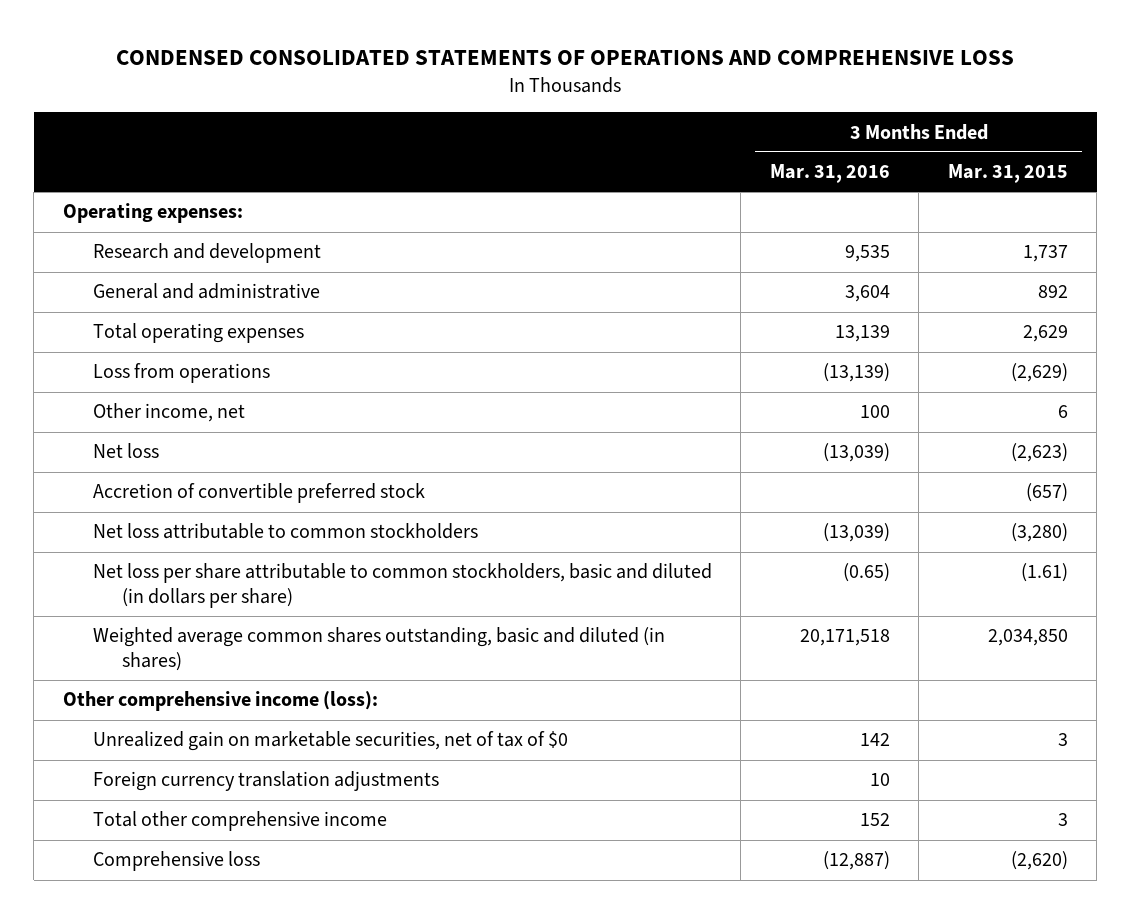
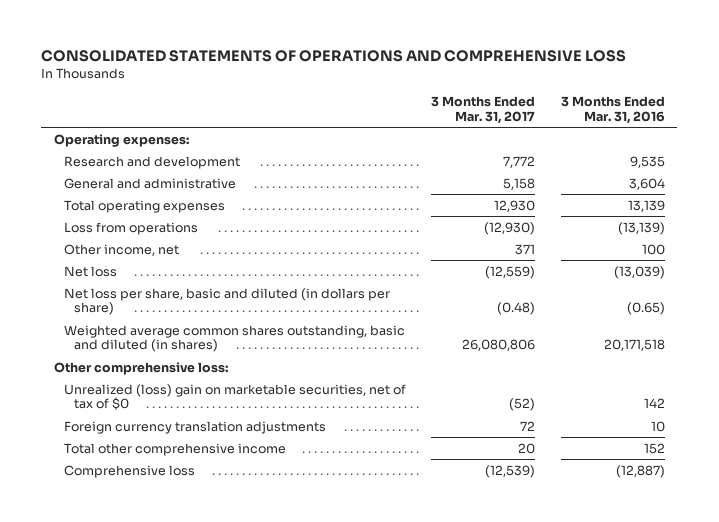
- CONDENSED CONSOLIDATED STATEMENTS OF OPERATIONS AND COMPREHENSIVE LOSS
+ CONSOLIDATED STATEMENTS OF OPERATIONS AND COMPREHENSIVE LOSS
- | 3 Months Ended Mar. 31, 2016 | 3 Months Ended Mar. 31, 2015
+ | 3 Months Ended Mar. 31, 2017 | 3 Months Ended Mar. 31, 2016
- Accretion of convertible preferred stock | | (657)
- Net loss attributable to common stockholders | (13,039) | (3,280)
- Net loss per share attributable to common stockholders, basic and diluted (in dollars per share) | (0.65) | (1.61)
+ Net loss per share, basic and diluted (in dollars per share) | (0.48) | (0.65)
- Other comprehensive income (loss):
- Unrealized gain on marketable securities, net of tax of $0 | 142 | 3
+ Other comprehensive loss:
+ Unrealized (loss) gain on marketable securities, net of tax of $0 | (52) | 142

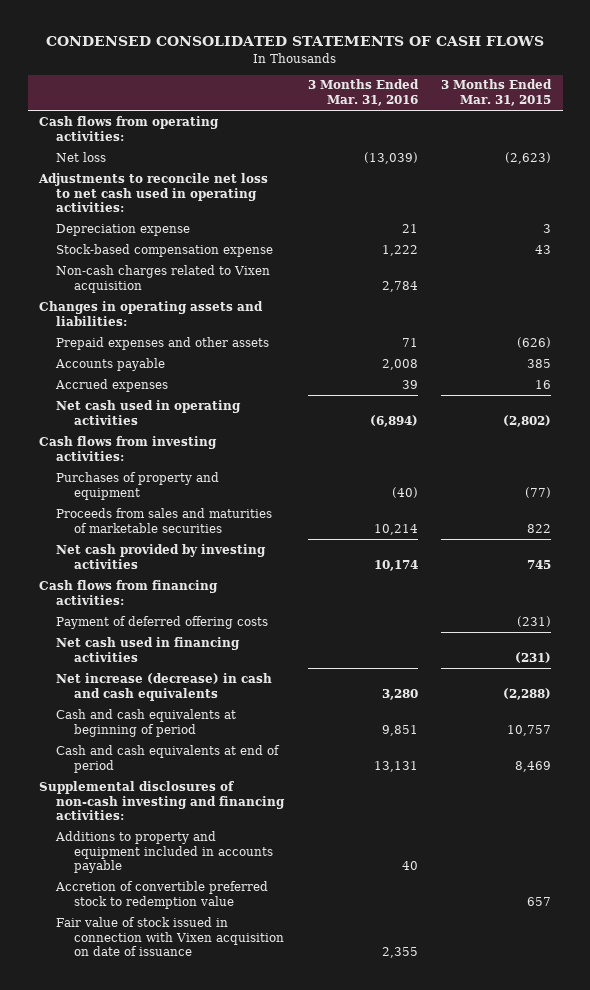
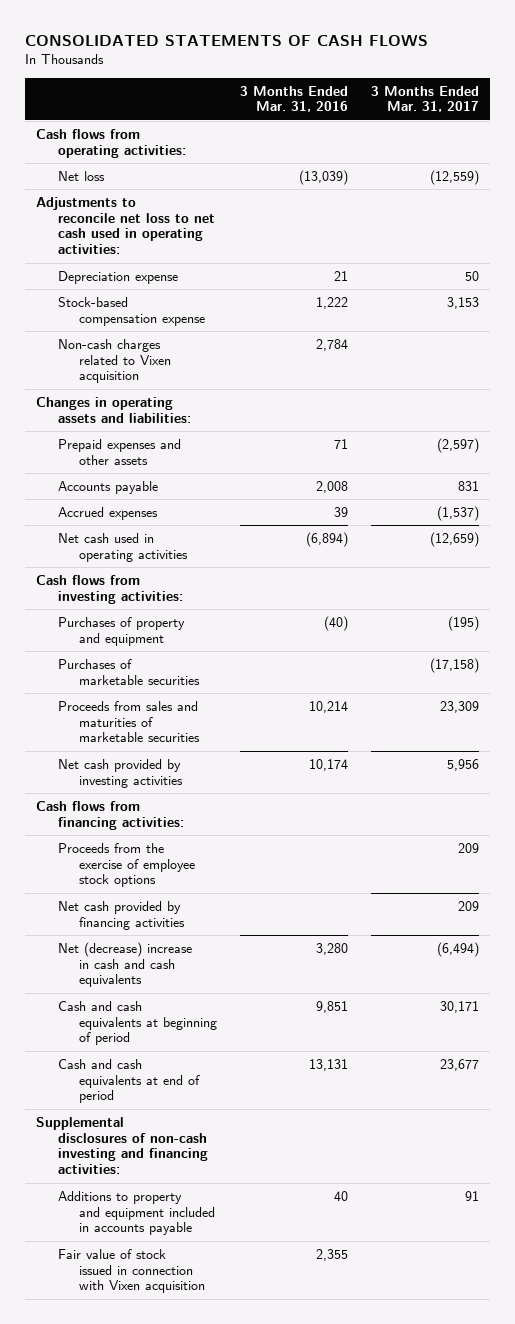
- CONDENSED CONSOLIDATED STATEMENTS OF CASH FLOWS
+ CONSOLIDATED STATEMENTS OF CASH FLOWS
- | 3 Months Ended Mar. 31, 2016 | 3 Months Ended Mar. 31, 2015
+ | 3 Months Ended Mar. 31, 2016 | 3 Months Ended Mar. 31, 2017
+ Purchases of marketable securities | | (17,158)
- Payment of deferred offering costs | | (231)
- Net cash used in financing activities | | (231)
- Net increase (decrease) in cash and cash equivalents | 3,280 | (2,288)
+ Proceeds from the exercise of employee stock options | | 209
+ Net cash provided by financing activities | | 209
+ Net (decrease) increase in cash and cash equivalents | 3,280 | (6,494)
- Accretion of convertible preferred stock to redemption value | | 657
- Fair value of stock issued in connection with Vixen acquisition on date of issuance | 2,355 |
+ Fair value of stock issued in connection with Vixen acquisition | 2,355 |

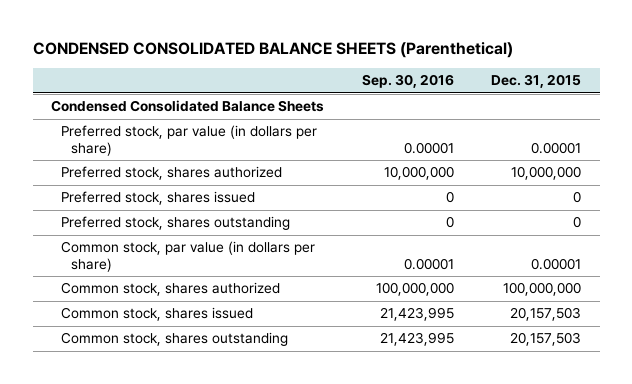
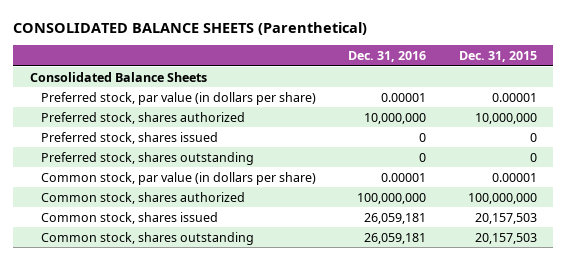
- CONDENSED CONSOLIDATED BALANCE SHEETS (Parenthetical)
+ CONSOLIDATED BALANCE SHEETS (Parenthetical)
- | Sep. 30, 2016 | Dec. 31, 2015
+ | Dec. 31, 2016 | Dec. 31, 2015
- Condensed Consolidated Balance Sheets
+ Consolidated Balance Sheets

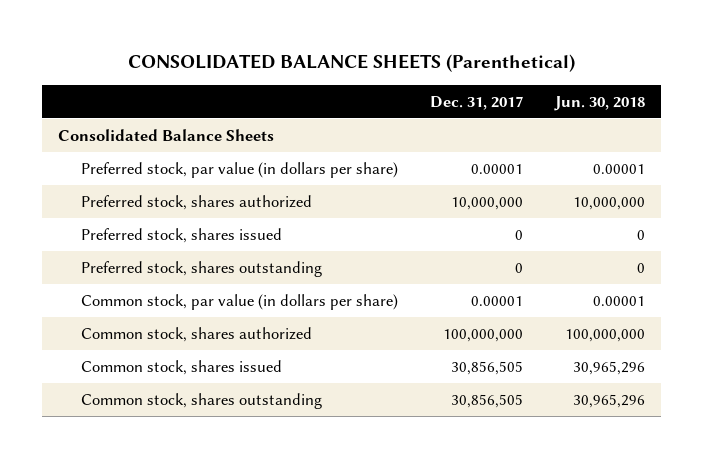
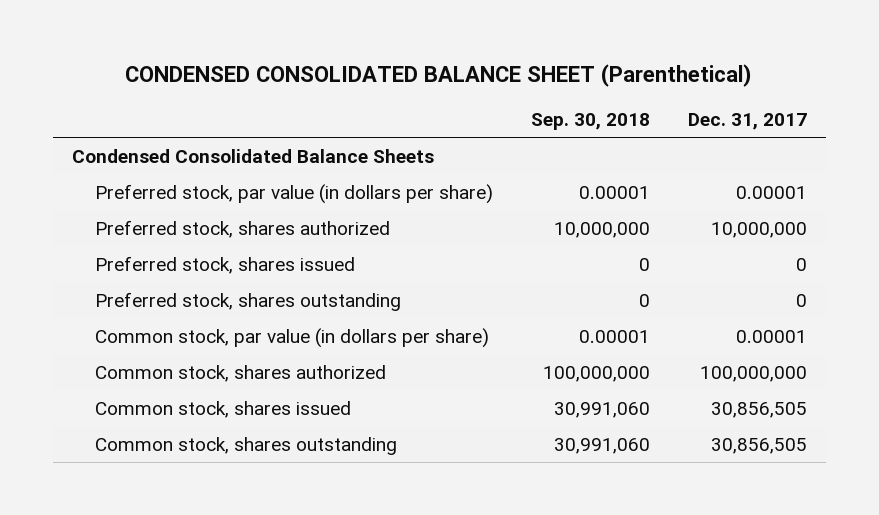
- CONSOLIDATED BALANCE SHEETS (Parenthetical)
+ CONDENSED CONSOLIDATED BALANCE SHEET (Parenthetical)
- | Dec. 31, 2017 | Jun. 30, 2018
+ | Sep. 30, 2018 | Dec. 31, 2017
- Consolidated Balance Sheets
+ Condensed Consolidated Balance Sheets

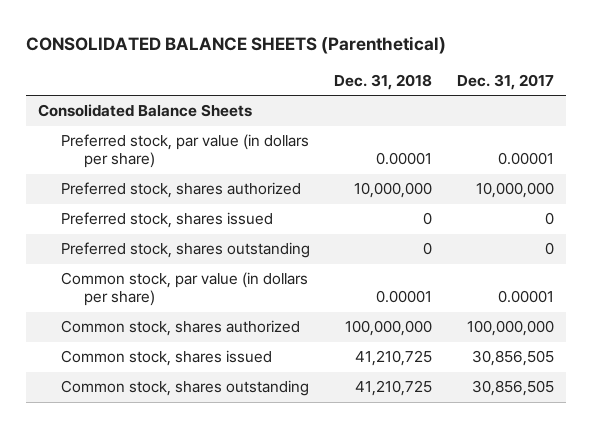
- CONDENSED CONSOLIDATED BALANCE SHEET (Parenthetical)
+ CONSOLIDATED BALANCE SHEETS (Parenthetical)
- | Sep. 30, 2018 | Dec. 31, 2017
+ | Dec. 31, 2018 | Dec. 31, 2017
- Condensed Consolidated Balance Sheets
+ Consolidated Balance Sheets

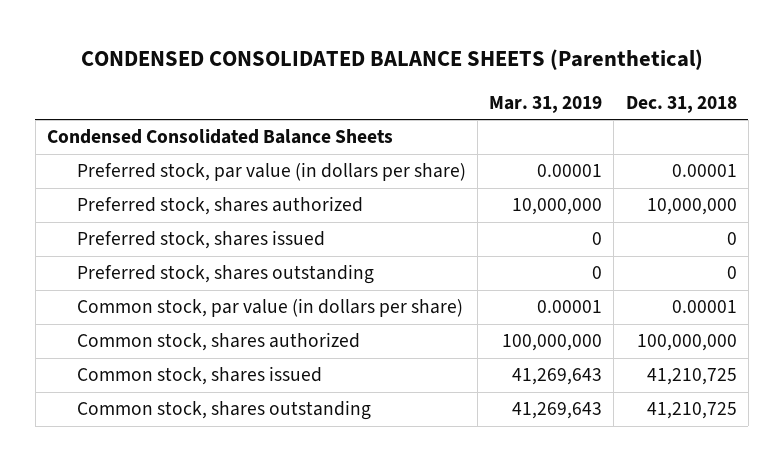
- CONSOLIDATED BALANCE SHEETS (Parenthetical)
+ CONDENSED CONSOLIDATED BALANCE SHEETS (Parenthetical)
- | Dec. 31, 2018 | Dec. 31, 2017
+ | Mar. 31, 2019 | Dec. 31, 2018
- Consolidated Balance Sheets
+ Condensed Consolidated Balance Sheets

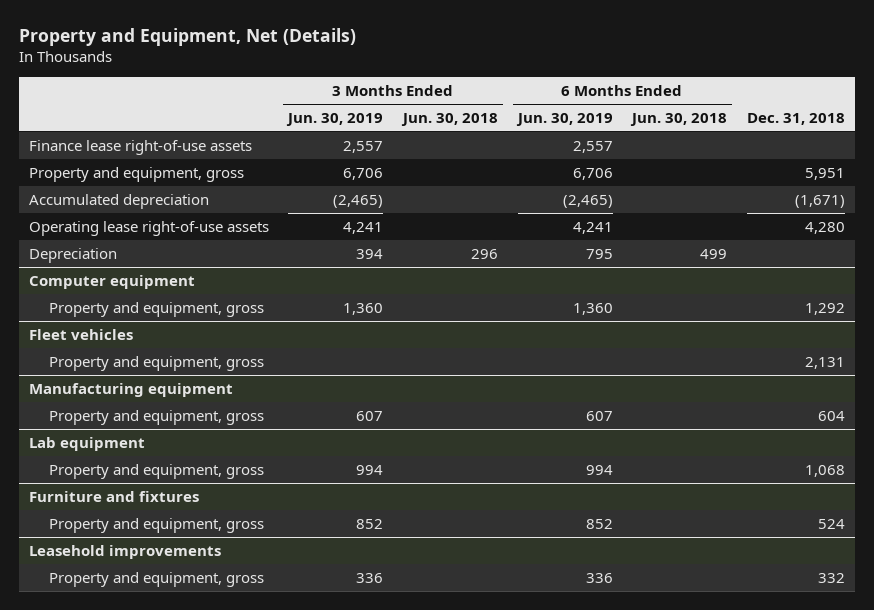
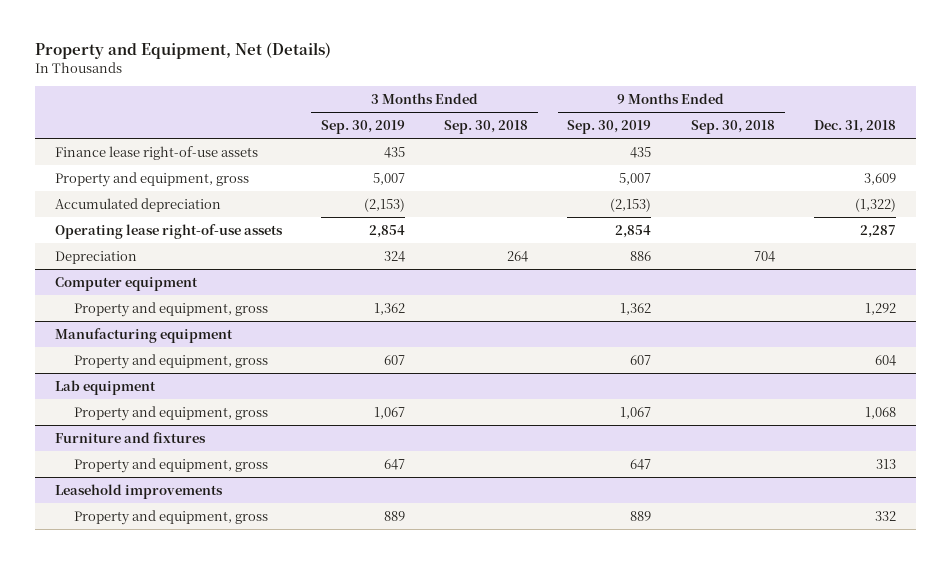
- | 3 Months Ended Jun. 30, 2019 | 3 Months Ended Jun. 30, 2018 | 6 Months Ended Jun. 30, 2019 | 6 Months Ended Jun. 30, 2018 | Dec. 31, 2018
+ | 3 Months Ended Sep. 30, 2019 | 3 Months Ended Sep. 30, 2018 | 9 Months Ended Sep. 30, 2019 | 9 Months Ended Sep. 30, 2018 | Dec. 31, 2018
- Property and equipment, gross | 6,706 | | 6,706 | | 5,951
- Accumulated depreciation | (2,465) | | (2,465) | | (1,671)
- Operating lease right-of-use assets | 4,241 | | 4,241 | | 4,280
+ Property and equipment, gross | 5,007 | | 5,007 | | 3,609
+ Accumulated depreciation | (2,153) | | (2,153) | | (1,322)
+ Operating lease right-of-use assets | 2,854 | | 2,854 | | 2,287
- Fleet vehicles
- Property and equipment, gross | | | | | 2,131
@ Furniture and fixtures
- Property and equipment, gross | 852 | | 852 | | 524
+ Property and equipment, gross | 647 | | 647 | | 313

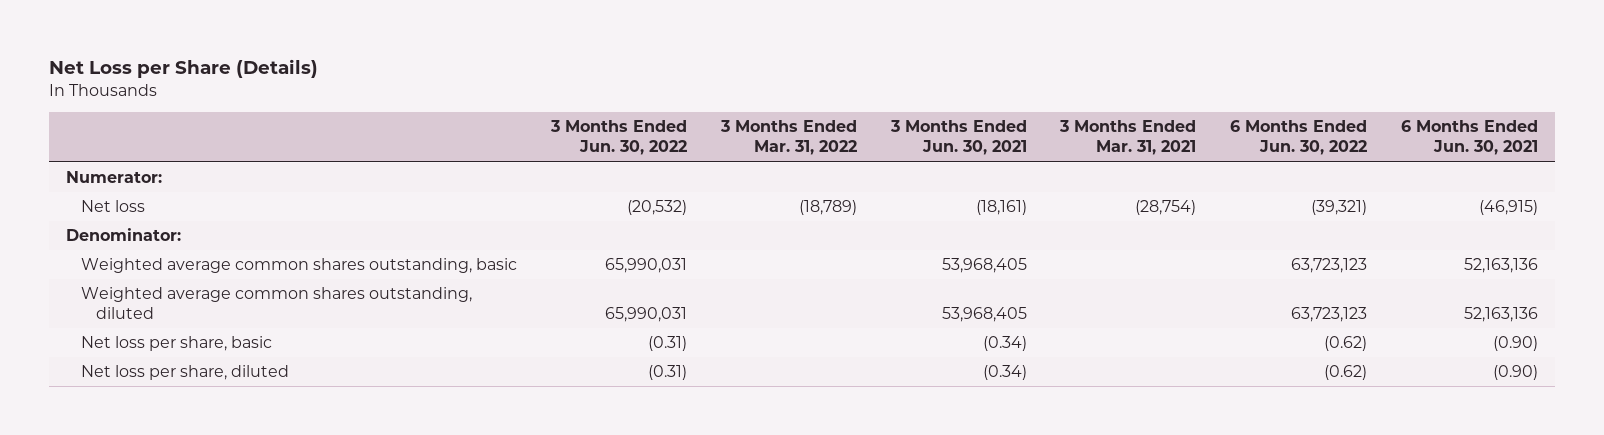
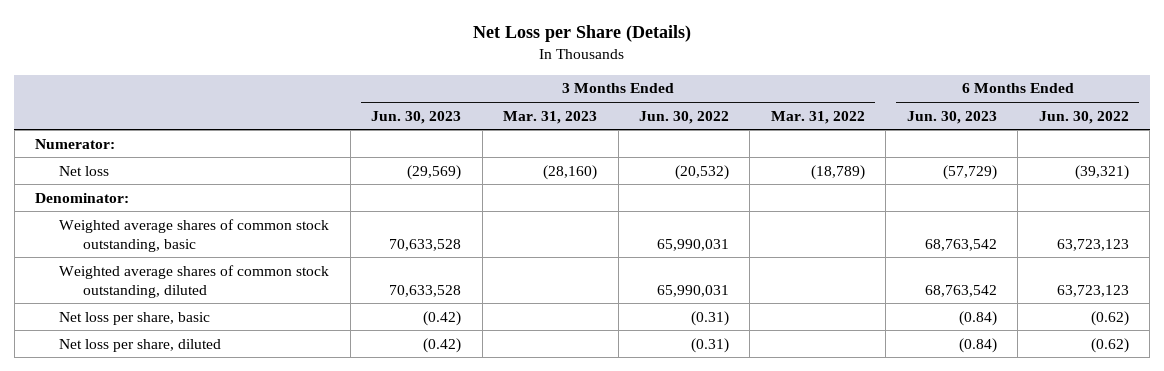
- | 3 Months Ended Jun. 30, 2022 | 3 Months Ended Mar. 31, 2022 | 3 Months Ended Jun. 30, 2021 | 3 Months Ended Mar. 31, 2021 | 6 Months Ended Jun. 30, 2022 | 6 Months Ended Jun. 30, 2021
+ | 3 Months Ended Jun. 30, 2023 | 3 Months Ended Mar. 31, 2023 | 3 Months Ended Jun. 30, 2022 | 3 Months Ended Mar. 31, 2022 | 6 Months Ended Jun. 30, 2023 | 6 Months Ended Jun. 30, 2022
- Weighted average common shares outstanding, basic | 65,990,031 | | 53,968,405 | | 63,723,123 | 52,163,136
- Weighted average common shares outstanding, diluted | 65,990,031 | | 53,968,405 | | 63,723,123 | 52,163,136
+ Weighted average shares of common stock outstanding, basic | 70,633,528 | | 65,990,031 | | 68,763,542 | 63,723,123
+ Weighted average shares of common stock outstanding, diluted | 70,633,528 | | 65,990,031 | | 68,763,542 | 63,723,123

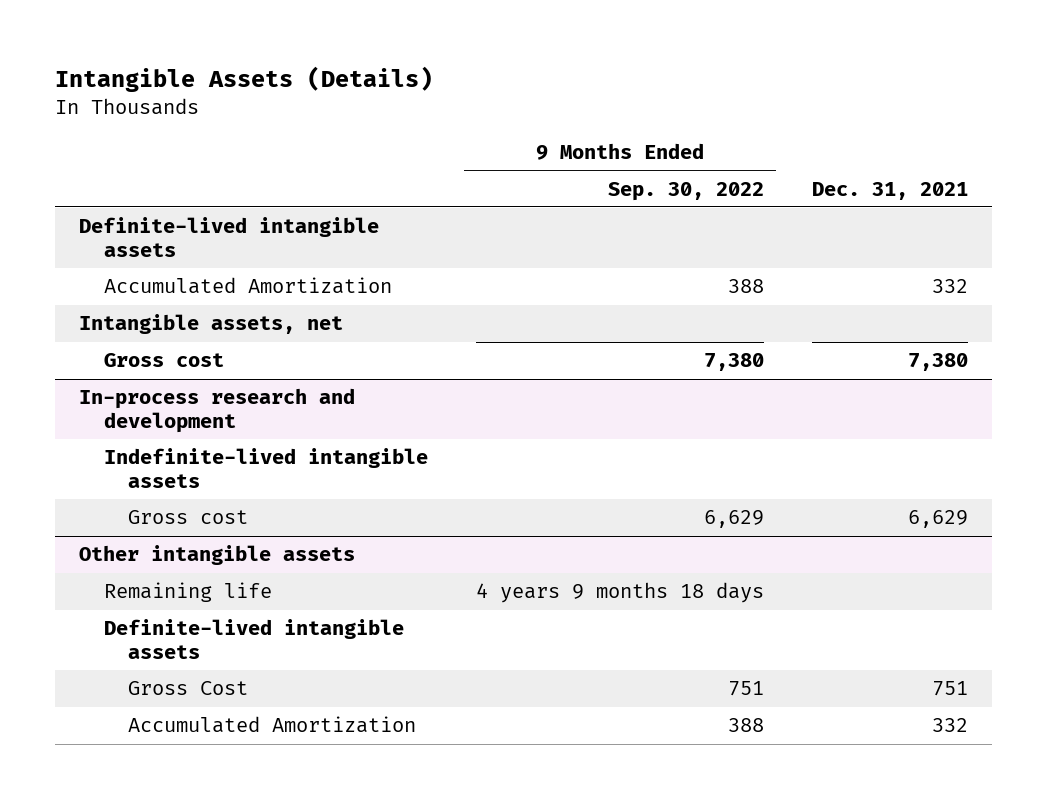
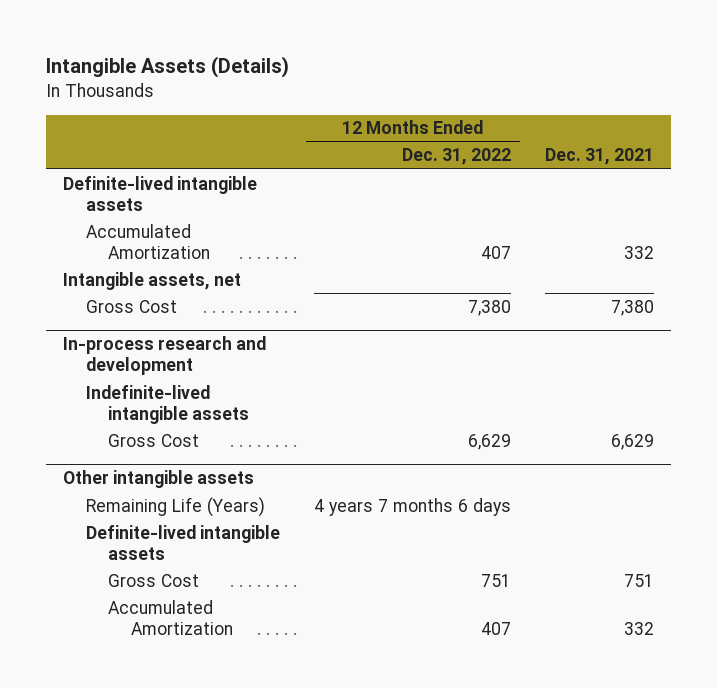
- | 9 Months Ended Sep. 30, 2022 | Dec. 31, 2021
+ | 12 Months Ended Dec. 31, 2022 | Dec. 31, 2021
- Gross cost | 7,380 | 7,380
+ Gross Cost | 7,380 | 7,380
@ In-process research and development
- Gross cost | 6,629 | 6,629
+ Gross Cost | 6,629 | 6,629
@ Other intangible assets
- Remaining life | 4 years 9 months 18 days |
+ Remaining Life (Years) | 4 years 7 months 6 days |

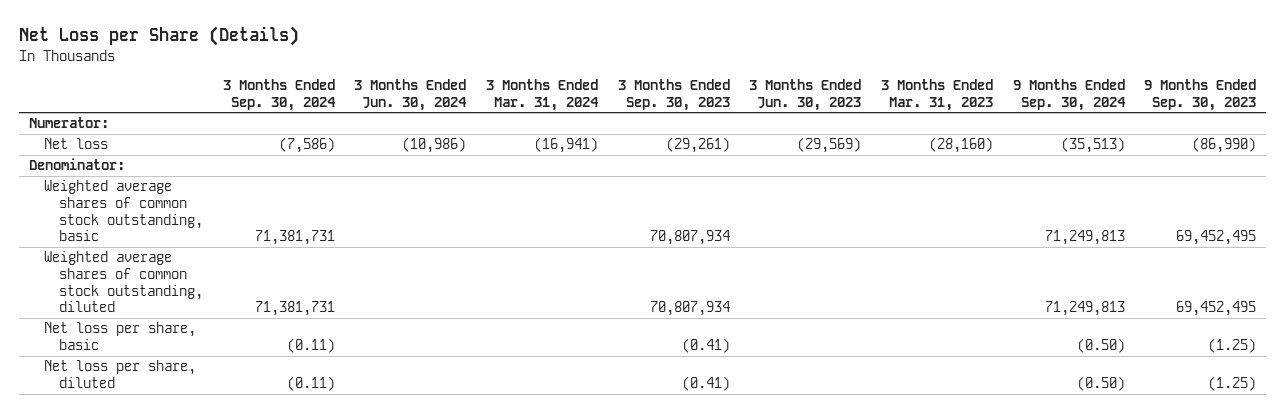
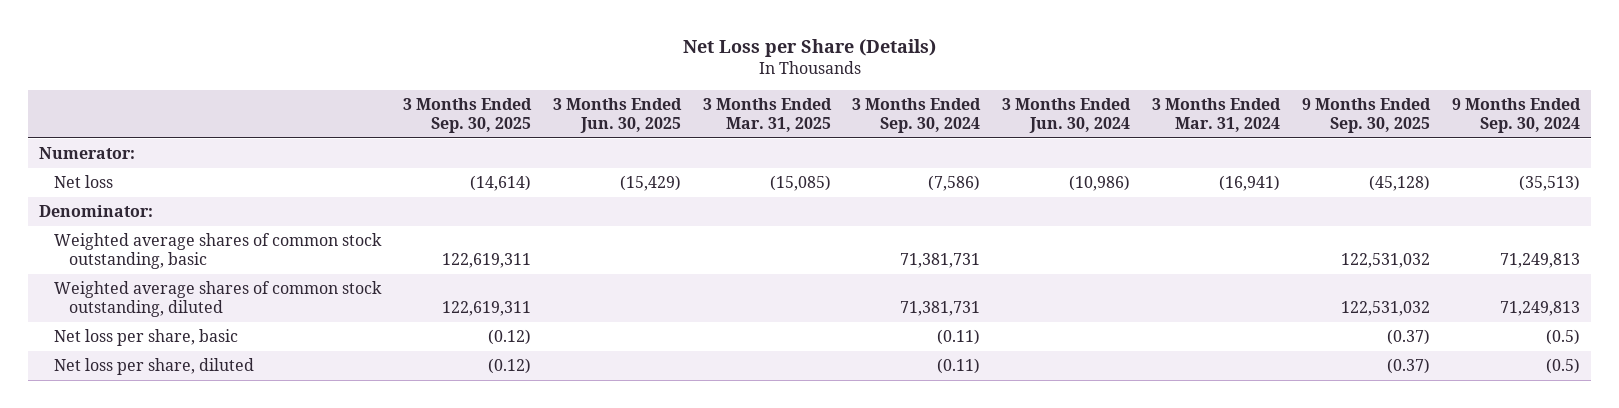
- | 3 Months Ended Sep. 30, 2024 | 3 Months Ended Jun. 30, 2024 | 3 Months Ended Mar. 31, 2024 | 3 Months Ended Sep. 30, 2023 | 3 Months Ended Jun. 30, 2023 | 3 Months Ended Mar. 31, 2023 | 9 Months Ended Sep. 30, 2024 | 9 Months Ended Sep. 30, 2023
+ | 3 Months Ended Sep. 30, 2025 | 3 Months Ended Jun. 30, 2025 | 3 Months Ended Mar. 31, 2025 | 3 Months Ended Sep. 30, 2024 | 3 Months Ended Jun. 30, 2024 | 3 Months Ended Mar. 31, 2024 | 9 Months Ended Sep. 30, 2025 | 9 Months Ended Sep. 30, 2024
- Net loss per share, basic | (0.11) | | | (0.41) | | | (0.50) | (1.25)
- Net loss per share, diluted | (0.11) | | | (0.41) | | | (0.50) | (1.25)
+ Net loss per share, basic | (0.12) | | | (0.11) | | | (0.37) | (0.5)
+ Net loss per share, diluted | (0.12) | | | (0.11) | | | (0.37) | (0.5)

